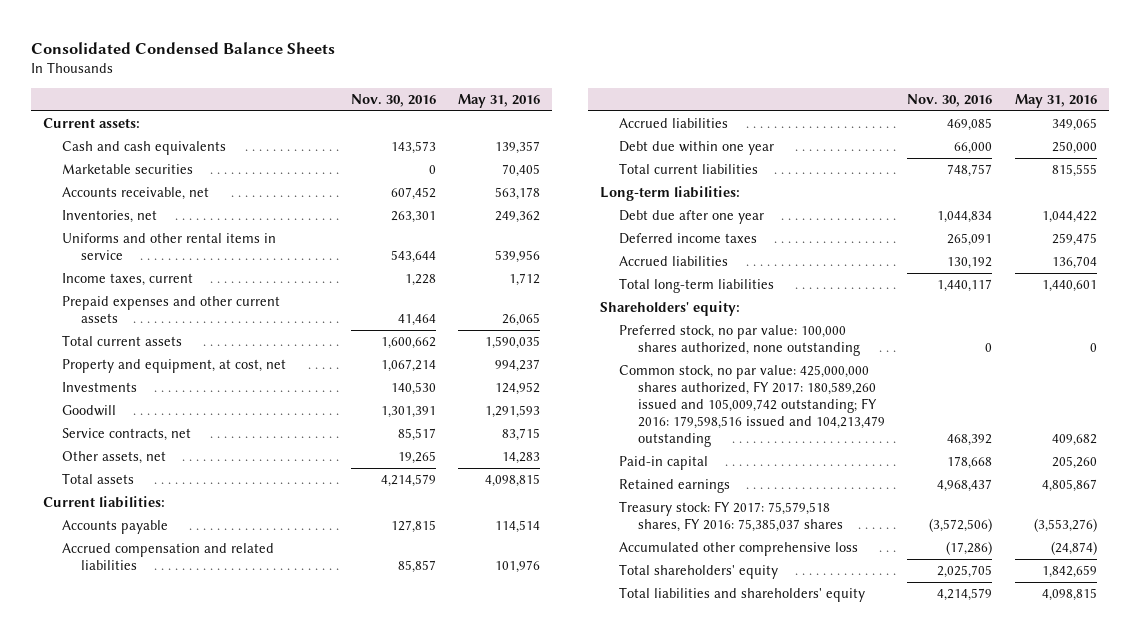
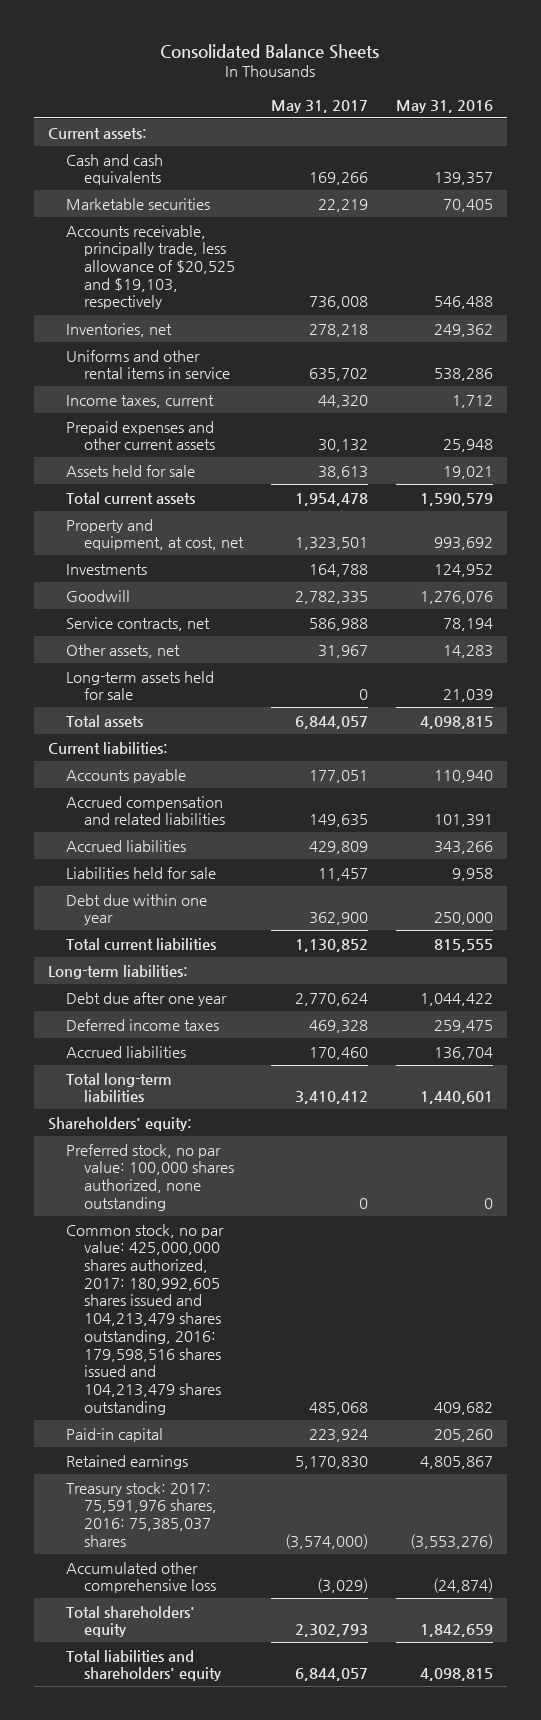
- Consolidated Condensed Balance Sheets
+ Consolidated Balance Sheets
- | Nov. 30, 2016 | May 31, 2016
+ | May 31, 2017 | May 31, 2016
- Accounts receivable, net | 607,452 | 563,178
+ Accounts receivable, principally trade, less allowance of $20,525 and $19,103, respectively | 736,008 | 546,488
- Uniforms and other rental items in service | 543,644 | 539,956
+ Uniforms and other rental items in service | 635,702 | 538,286
- Prepaid expenses and other current assets | 41,464 | 26,065
- Total current assets | 1,600,662 | 1,590,035
- Property and equipment, at cost, net | 1,067,214 | 994,237
+ Prepaid expenses and other current assets | 30,132 | 25,948
+ Assets held for sale | 38,613 | 19,021
+ Total current assets | 1,954,478 | 1,590,579
+ Property and equipment, at cost, net | 1,323,501 | 993,692
- Goodwill | 1,301,391 | 1,291,593
- Service contracts, net | 85,517 | 83,715
+ Goodwill | 2,782,335 | 1,276,076
+ Service contracts, net | 586,988 | 78,194
+ Long-term assets held for sale | 0 | 21,039
- Accounts payable | 127,815 | 114,514
- Accrued compensation and related liabilities | 85,857 | 101,976
- Accrued liabilities | 469,085 | 349,065
+ Accounts payable | 177,051 | 110,940
+ Accrued compensation and related liabilities | 149,635 | 101,391
+ Accrued liabilities | 429,809 | 343,266
+ Liabilities held for sale | 11,457 | 9,958
- Common stock, no par value: 425,000,000 shares authorized, FY 2017: 180,589,260 issued and 105,009,742 outstanding; FY 2016: 179,598,516 issued and 104,213,479 outstanding | 468,392 | 409,682
+ Common stock, no par value: 425,000,000 shares authorized, 2017: 180,992,605 shares issued and 104,213,479 shares outstanding, 2016: 179,598,516 shares issued and 104,213,479 shares outstanding | 485,068 | 409,682
- Treasury stock: FY 2017: 75,579,518 shares, FY 2016: 75,385,037 shares | (3,572,506) | (3,553,276)
+ Treasury stock: 2017: 75,591,976 shares, 2016: 75,385,037 shares | (3,574,000) | (3,553,276)

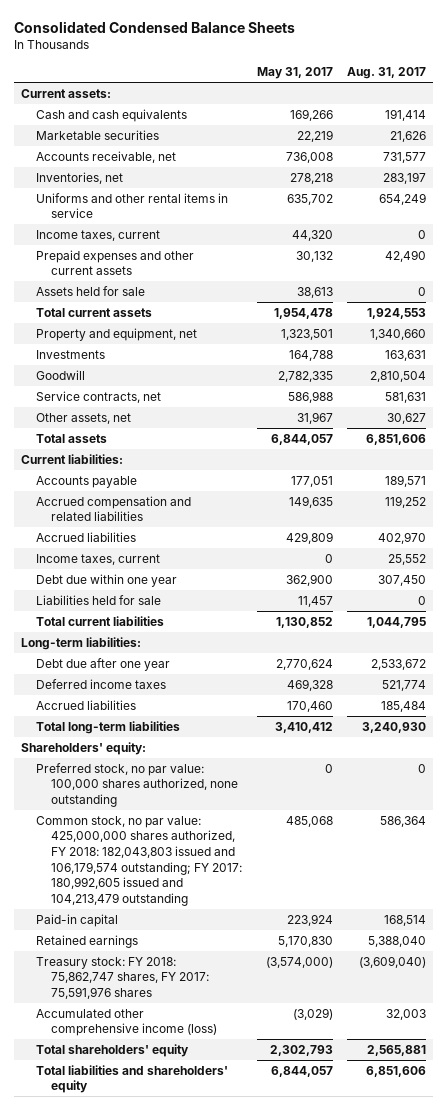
- Consolidated Balance Sheets
+ Consolidated Condensed Balance Sheets
- | May 31, 2017 | May 31, 2016
+ | May 31, 2017 | Aug. 31, 2017
- Accounts receivable, principally trade, less allowance of $20,525 and $19,103, respectively | 736,008 | 546,488
+ Accounts receivable, net | 736,008 | 731,577
- Property and equipment, at cost, net | 1,323,501 | 993,692
+ Property and equipment, net | 1,323,501 | 1,340,660
- Long-term assets held for sale | 0 | 21,039
+ Income taxes, current | 0 | 25,552
moved down: Liabilities held for sale | 11,457 | 0
- Common stock, no par value: 425,000,000 shares authorized, 2017: 180,992,605 shares issued and 104,213,479 shares outstanding, 2016: 179,598,516 shares issued and 104,213,479 shares outstanding | 485,068 | 409,682
+ Common stock, no par value: 425,000,000 shares authorized, FY 2018: 182,043,803 issued and 106,179,574 outstanding; FY 2017: 180,992,605 issued and 104,213,479 outstanding | 485,068 | 586,364
- Treasury stock: 2017: 75,591,976 shares, 2016: 75,385,037 shares | (3,574,000) | (3,553,276)
- Accumulated other comprehensive loss | (3,029) | (24,874)
+ Treasury stock: FY 2018: 75,862,747 shares, FY 2017: 75,591,976 shares | (3,574,000) | (3,609,040)
+ Accumulated other comprehensive income (loss) | (3,029) | 32,003

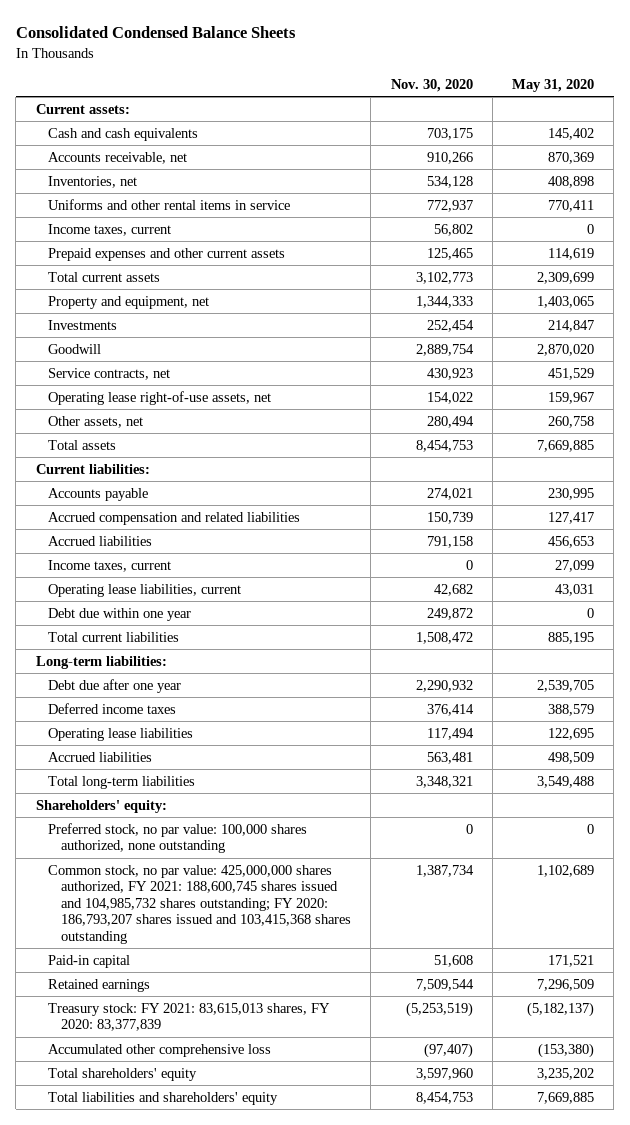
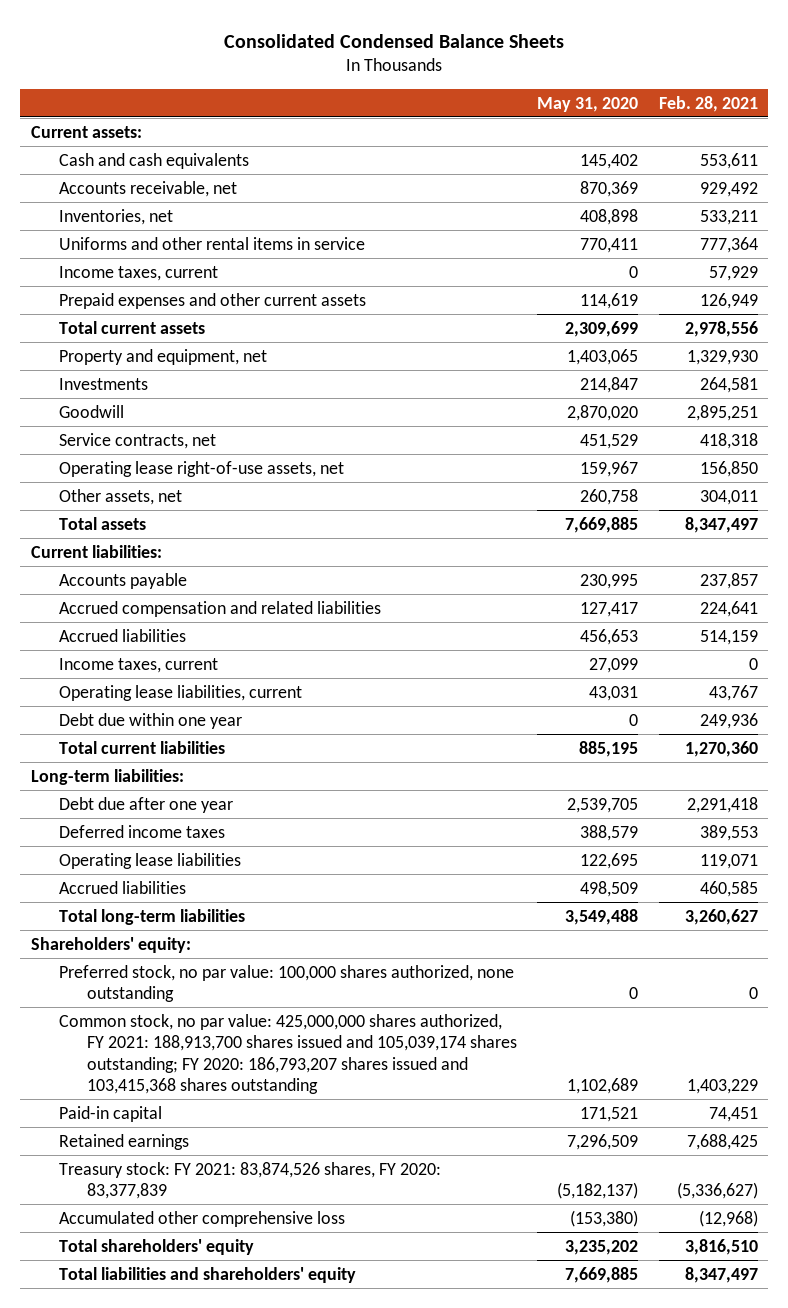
- | Nov. 30, 2020 | May 31, 2020
+ | May 31, 2020 | Feb. 28, 2021
- Common stock, no par value: 425,000,000 shares authorized, FY 2021: 188,600,745 shares issued and 104,985,732 shares outstanding; FY 2020: 186,793,207 shares issued and 103,415,368 shares outstanding | 1,387,734 | 1,102,689
+ Common stock, no par value: 425,000,000 shares authorized, FY 2021: 188,913,700 shares issued and 105,039,174 shares outstanding; FY 2020: 186,793,207 shares issued and 103,415,368 shares outstanding | 1,102,689 | 1,403,229
- Treasury stock: FY 2021: 83,615,013 shares, FY 2020: 83,377,839 | (5,253,519) | (5,182,137)
+ Treasury stock: FY 2021: 83,874,526 shares, FY 2020: 83,377,839 | (5,182,137) | (5,336,627)

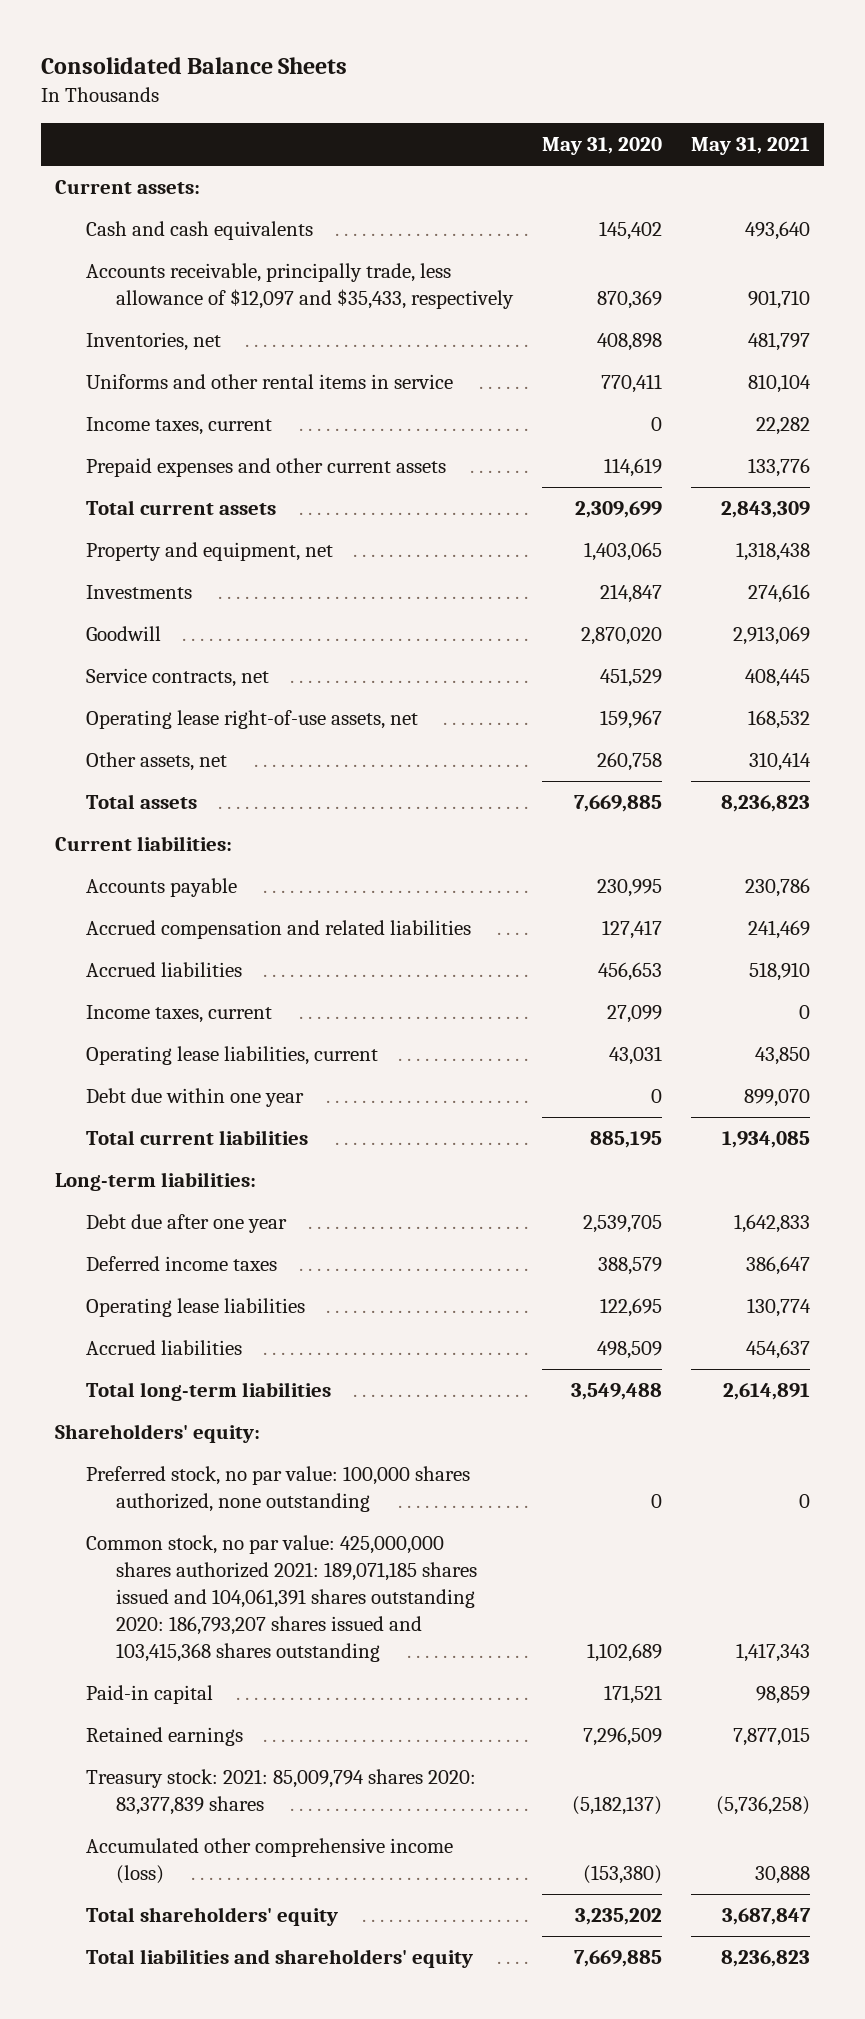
- Consolidated Condensed Balance Sheets
+ Consolidated Balance Sheets
- | May 31, 2020 | Feb. 28, 2021
+ | May 31, 2020 | May 31, 2021
- Accounts receivable, net | 870,369 | 929,492
+ Accounts receivable, principally trade, less allowance of $12,097 and $35,433, respectively | 870,369 | 901,710
- Common stock, no par value: 425,000,000 shares authorized, FY 2021: 188,913,700 shares issued and 105,039,174 shares outstanding; FY 2020: 186,793,207 shares issued and 103,415,368 shares outstanding | 1,102,689 | 1,403,229
+ Common stock, no par value: 425,000,000 shares authorized 2021: 189,071,185 shares issued and 104,061,391 shares outstanding 2020: 186,793,207 shares issued and 103,415,368 shares outstanding | 1,102,689 | 1,417,343
- Treasury stock: FY 2021: 83,874,526 shares, FY 2020: 83,377,839 | (5,182,137) | (5,336,627)
- Accumulated other comprehensive loss | (153,380) | (12,968)
+ Treasury stock: 2021: 85,009,794 shares 2020: 83,377,839 shares | (5,182,137) | (5,736,258)
+ Accumulated other comprehensive income (loss) | (153,380) | 30,888

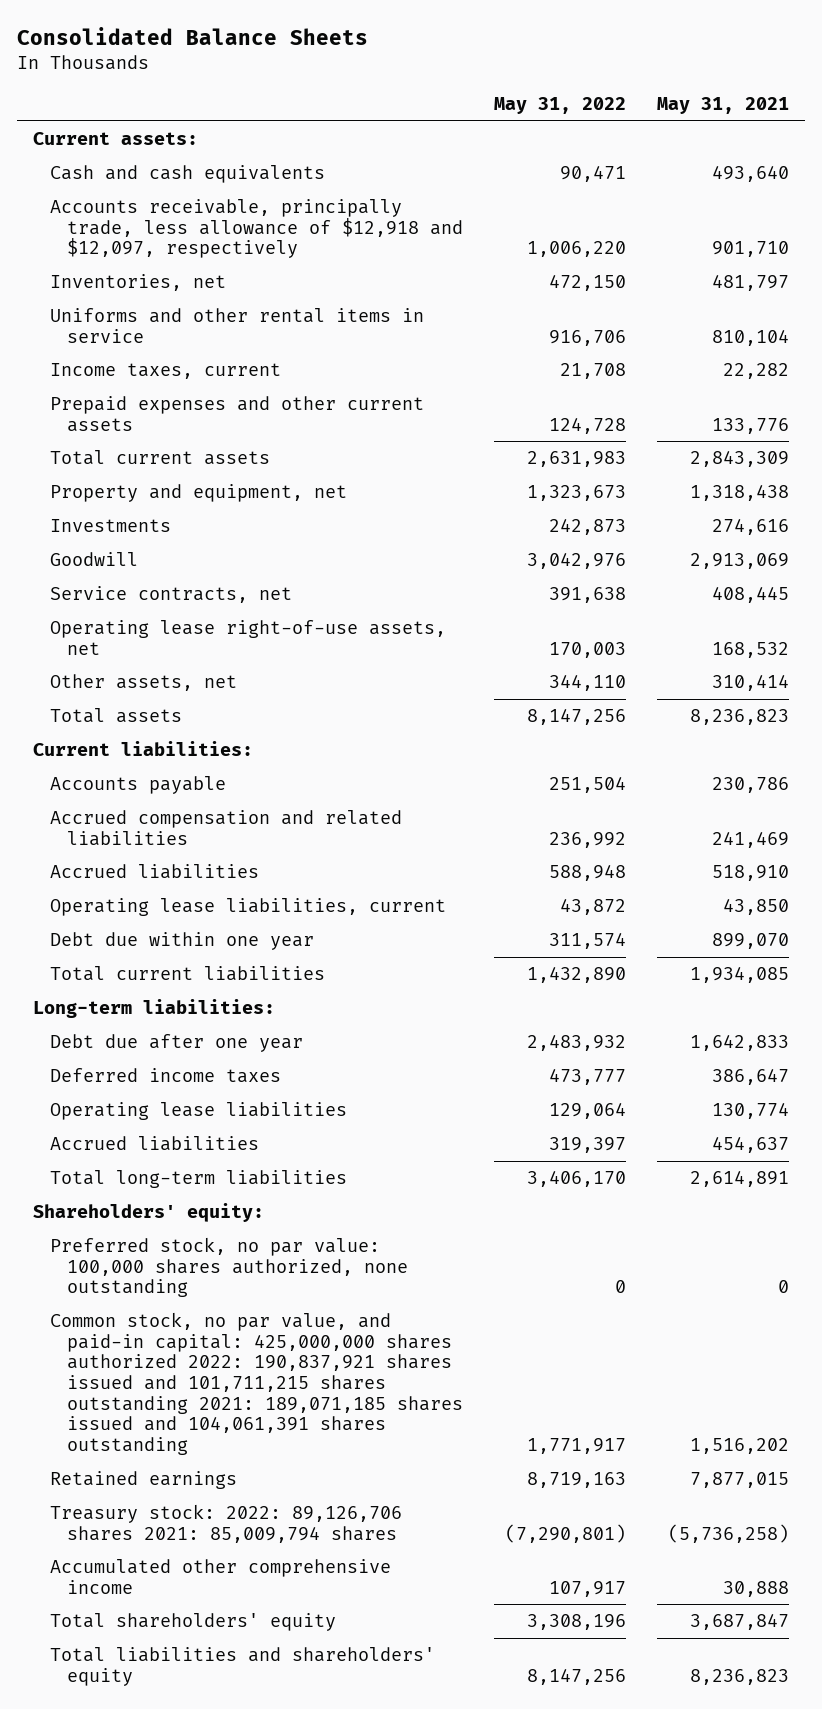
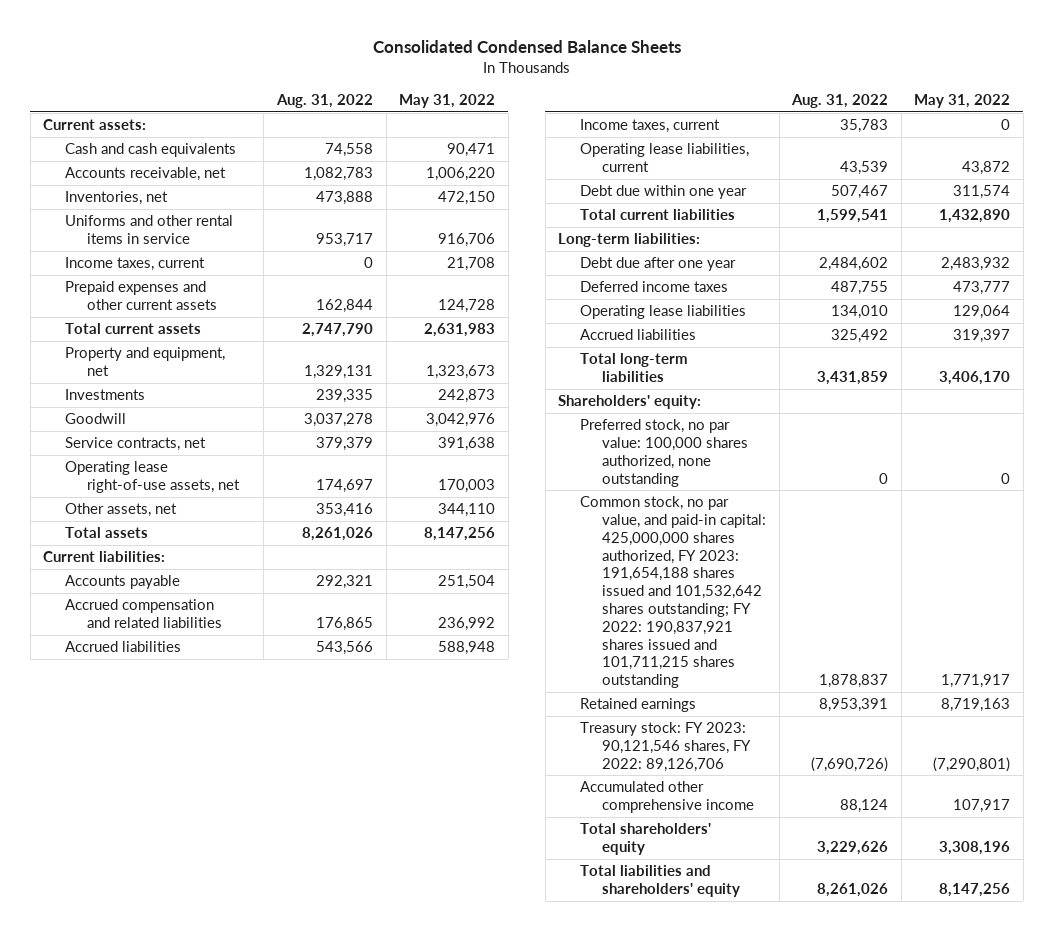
- Consolidated Balance Sheets
+ Consolidated Condensed Balance Sheets
- | May 31, 2022 | May 31, 2021
+ | Aug. 31, 2022 | May 31, 2022
- Accounts receivable, principally trade, less allowance of $12,918 and $12,097, respectively | 1,006,220 | 901,710
+ Accounts receivable, net | 1,082,783 | 1,006,220
+ Income taxes, current | 35,783 | 0
- Common stock, no par value, and paid-in capital: 425,000,000 shares authorized 2022: 190,837,921 shares issued and 101,711,215 shares outstanding 2021: 189,071,185 shares issued and 104,061,391 shares outstanding | 1,771,917 | 1,516,202
+ Common stock, no par value, and paid-in capital: 425,000,000 shares authorized, FY 2023: 191,654,188 shares issued and 101,532,642 shares outstanding; FY 2022: 190,837,921 shares issued and 101,711,215 shares outstanding | 1,878,837 | 1,771,917
- Treasury stock: 2022: 89,126,706 shares 2021: 85,009,794 shares | (7,290,801) | (5,736,258)
+ Treasury stock: FY 2023: 90,121,546 shares, FY 2022: 89,126,706 | (7,690,726) | (7,290,801)

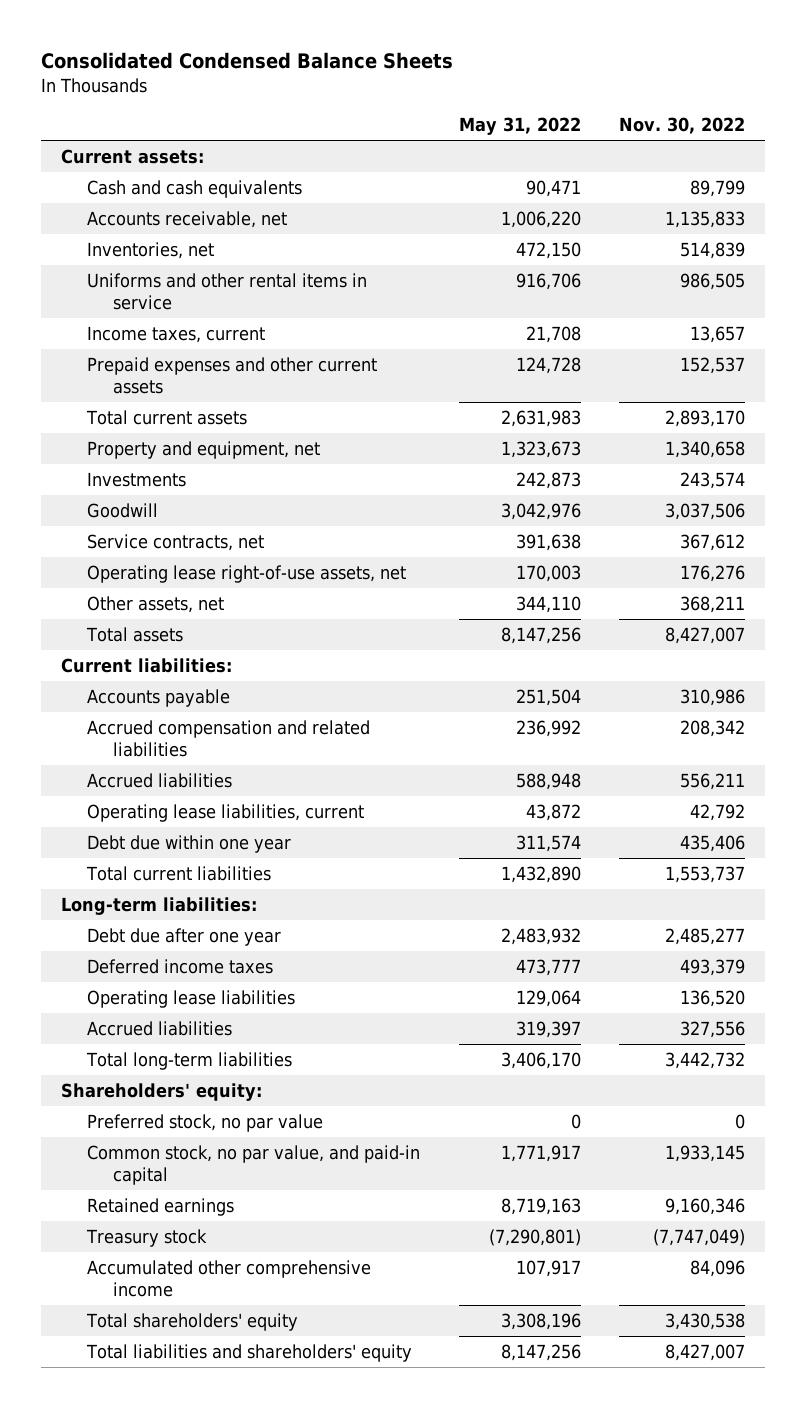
- | Aug. 31, 2022 | May 31, 2022
+ | May 31, 2022 | Nov. 30, 2022
- Income taxes, current | 35,783 | 0
- Preferred stock, no par value: 100,000 shares authorized, none outstanding | 0 | 0
- Common stock, no par value, and paid-in capital: 425,000,000 shares authorized, FY 2023: 191,654,188 shares issued and 101,532,642 shares outstanding; FY 2022: 190,837,921 shares issued and 101,711,215 shares outstanding | 1,878,837 | 1,771,917
+ Preferred stock, no par value | 0 | 0
+ Common stock, no par value, and paid-in capital | 1,771,917 | 1,933,145
- Treasury stock: FY 2023: 90,121,546 shares, FY 2022: 89,126,706 | (7,690,726) | (7,290,801)
+ Treasury stock | (7,290,801) | (7,747,049)

